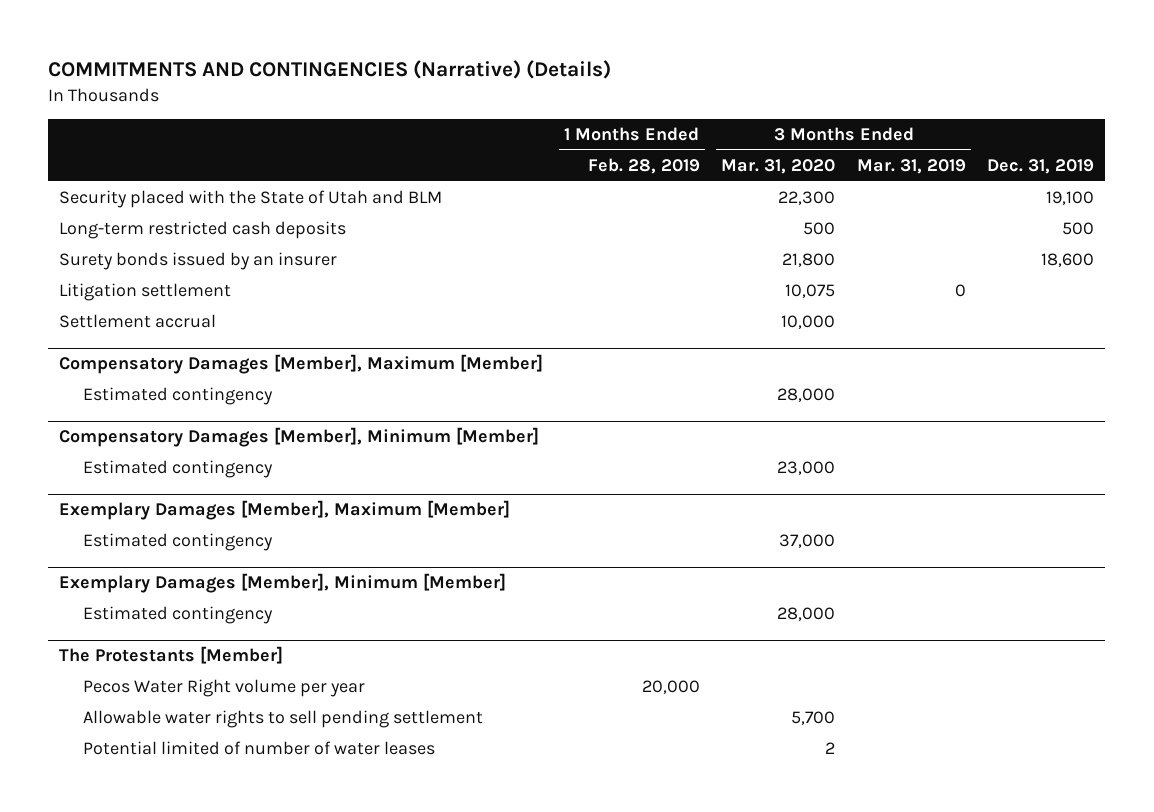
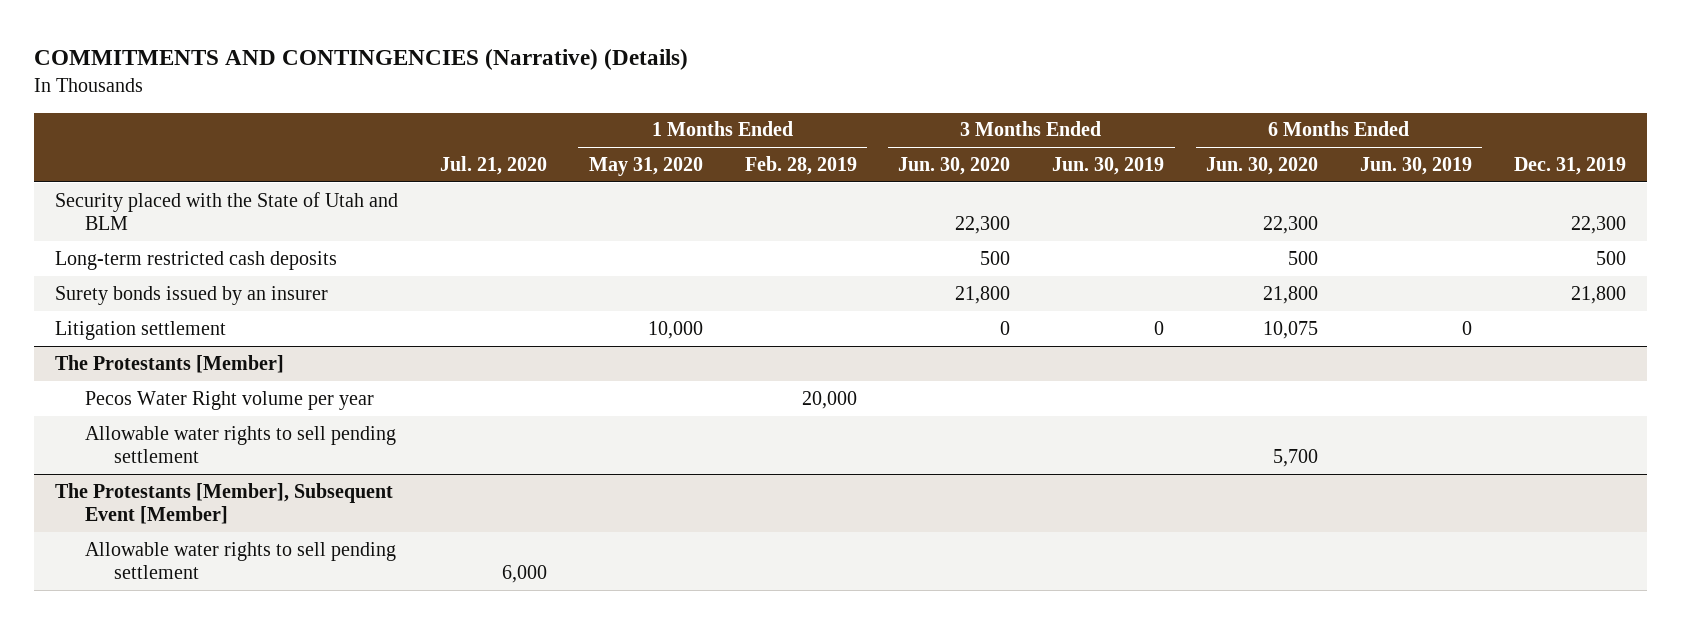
- | 1 Months Ended Feb. 28, 2019 | 3 Months Ended Mar. 31, 2020 | 3 Months Ended Mar. 31, 2019 | Dec. 31, 2019
+ | Jul. 21, 2020 | 1 Months Ended May 31, 2020 | 1 Months Ended Feb. 28, 2019 | 3 Months Ended Jun. 30, 2020 | 3 Months Ended Jun. 30, 2019 | 6 Months Ended Jun. 30, 2020 | 6 Months Ended Jun. 30, 2019 | Dec. 31, 2019
- Security placed with the State of Utah and BLM | | 22,300 | | 19,100
+ Security placed with the State of Utah and BLM | | | | 22,300 | | 22,300 | | 22,300
- Surety bonds issued by an insurer | | 21,800 | | 18,600
+ Surety bonds issued by an insurer | | | | 21,800 | | 21,800 | | 21,800
- Settlement accrual | | 10,000 | |
- Compensatory Damages [Member], Maximum [Member]
- Estimated contingency | | 28,000 | |
- Compensatory Damages [Member], Minimum [Member]
- Estimated contingency | | 23,000 | |
- Exemplary Damages [Member], Maximum [Member]
- Estimated contingency | | 37,000 | |
- Exemplary Damages [Member], Minimum [Member]
- Estimated contingency | | 28,000 | |
@ The Protestants [Member]
- Potential limited of number of water leases | | 2 | |
+ The Protestants [Member], Subsequent Event [Member]
+ Allowable water rights to sell pending settlement | 6,000 | | | | | | |

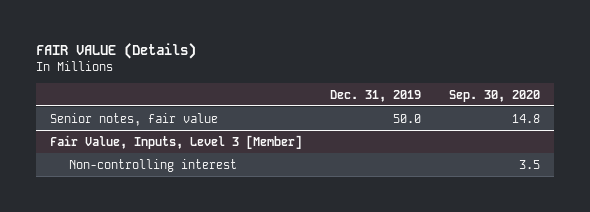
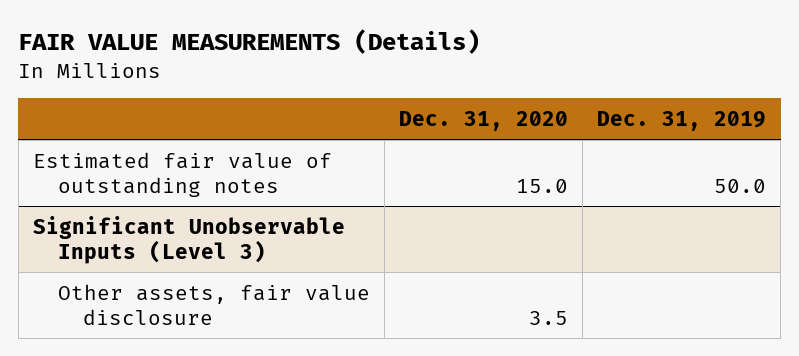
- FAIR VALUE (Details)
+ FAIR VALUE MEASUREMENTS (Details)
- | Dec. 31, 2019 | Sep. 30, 2020
+ | Dec. 31, 2020 | Dec. 31, 2019
- Senior notes, fair value | 50.0 | 14.8
- Fair Value, Inputs, Level 3 [Member]
- Non-controlling interest | | 3.5
+ Estimated fair value of outstanding notes | 15.0 | 50.0
+ Significant Unobservable Inputs (Level 3)
+ Other assets, fair value disclosure | 3.5 |

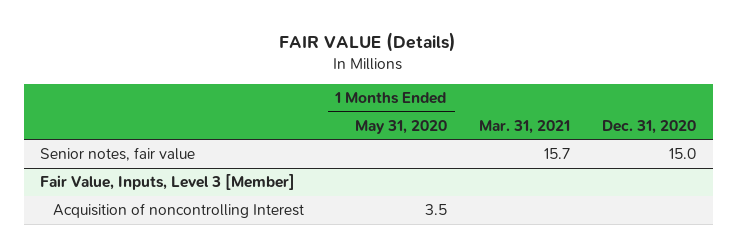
- FAIR VALUE MEASUREMENTS (Details)
+ FAIR VALUE (Details)
- | Dec. 31, 2020 | Dec. 31, 2019
+ | 1 Months Ended May 31, 2020 | Mar. 31, 2021 | Dec. 31, 2020
- Estimated fair value of outstanding notes | 15.0 | 50.0
- Significant Unobservable Inputs (Level 3)
- Other assets, fair value disclosure | 3.5 |
+ Senior notes, fair value | | 15.7 | 15.0
+ Fair Value, Inputs, Level 3 [Member]
+ Acquisition of noncontrolling Interest | 3.5 | |

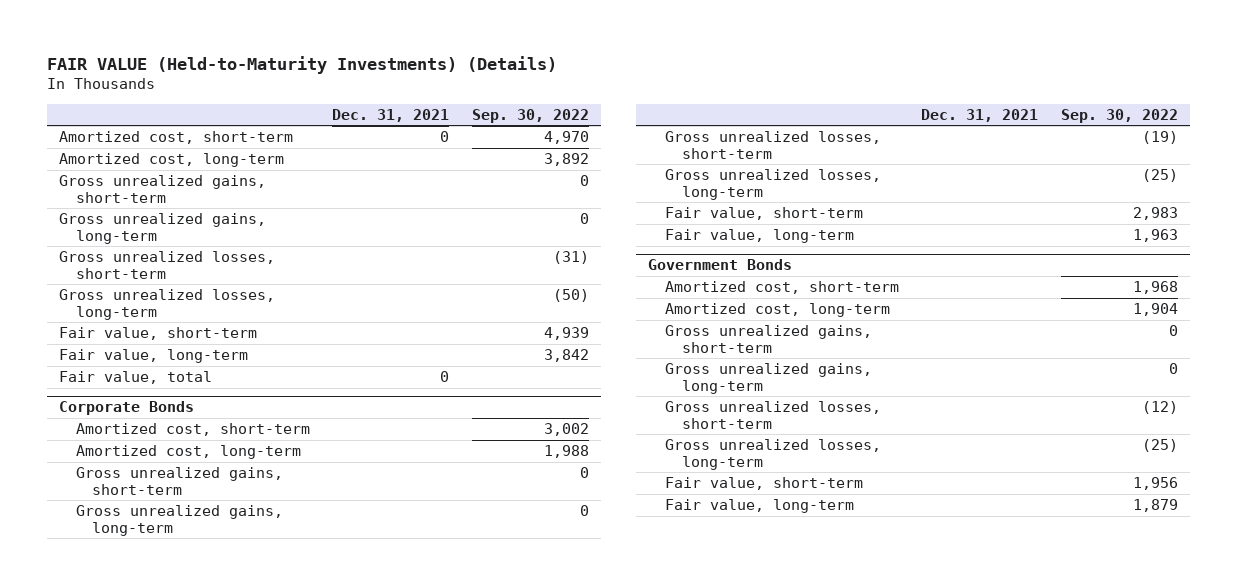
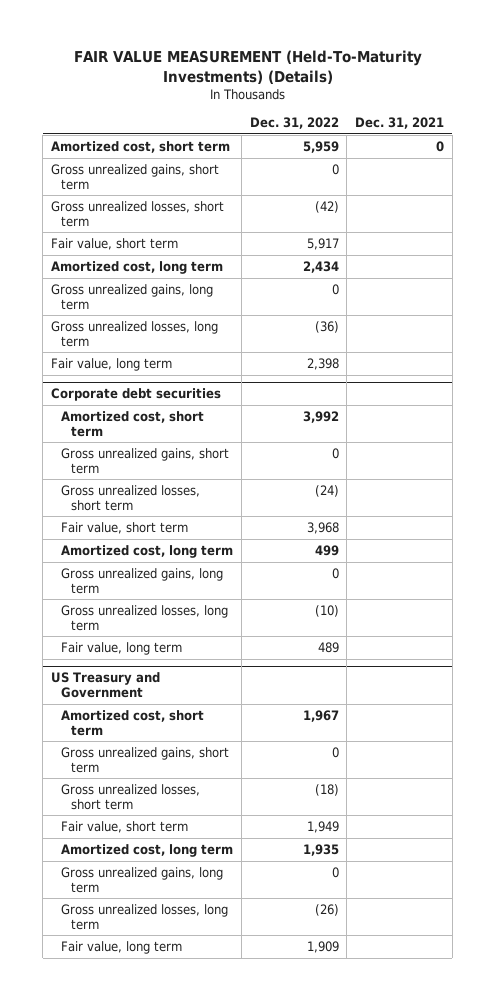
- FAIR VALUE (Held-to-Maturity Investments) (Details)
+ FAIR VALUE MEASUREMENT (Held-To-Maturity Investments) (Details)
- | Dec. 31, 2021 | Sep. 30, 2022
+ | Dec. 31, 2022 | Dec. 31, 2021
- Amortized cost, short-term | 0 | 4,970
- Amortized cost, long-term | | 3,892
- Gross unrealized gains, short-term | | 0
- Gross unrealized gains, long-term | | 0
- Gross unrealized losses, short-term | | (31)
- Gross unrealized losses, long-term | | (50)
- Fair value, short-term | | 4,939
- Fair value, long-term | | 3,842
- Fair value, total | 0 |
- Corporate Bonds
- Amortized cost, short-term | | 3,002
- Amortized cost, long-term | | 1,988
- Gross unrealized gains, short-term | | 0
- Gross unrealized gains, long-term | | 0
- Gross unrealized losses, short-term | | (19)
- Gross unrealized losses, long-term | | (25)
- Fair value, short-term | | 2,983
- Fair value, long-term | | 1,963
- Government Bonds
- Amortized cost, short-term | | 1,968
- Amortized cost, long-term | | 1,904
- Gross unrealized gains, short-term | | 0
- Gross unrealized gains, long-term | | 0
- Gross unrealized losses, short-term | | (12)
- Gross unrealized losses, long-term | | (25)
- Fair value, short-term | | 1,956
- Fair value, long-term | | 1,879
+ Amortized cost, short term | 5,959 | 0
+ Gross unrealized gains, short term | 0 |
+ Gross unrealized losses, short term | (42) |
+ Fair value, short term | 5,917 |
+ Amortized cost, long term | 2,434 |
+ Gross unrealized gains, long term | 0 |
+ Gross unrealized losses, long term | (36) |
+ Fair value, long term | 2,398 |
+ Corporate debt securities
+ Amortized cost, short term | 3,992 |
+ Gross unrealized gains, short term | 0 |
+ Gross unrealized losses, short term | (24) |
+ Fair value, short term | 3,968 |
+ Amortized cost, long term | 499 |
+ Gross unrealized gains, long term | 0 |
+ Gross unrealized losses, long term | (10) |
+ Fair value, long term | 489 |
+ US Treasury and Government
+ Amortized cost, short term | 1,967 |
+ Gross unrealized gains, short term | 0 |
+ Gross unrealized losses, short term | (18) |
+ Fair value, short term | 1,949 |
+ Amortized cost, long term | 1,935 |
+ Gross unrealized gains, long term | 0 |
+ Gross unrealized losses, long term | (26) |
+ Fair value, long term | 1,909 |

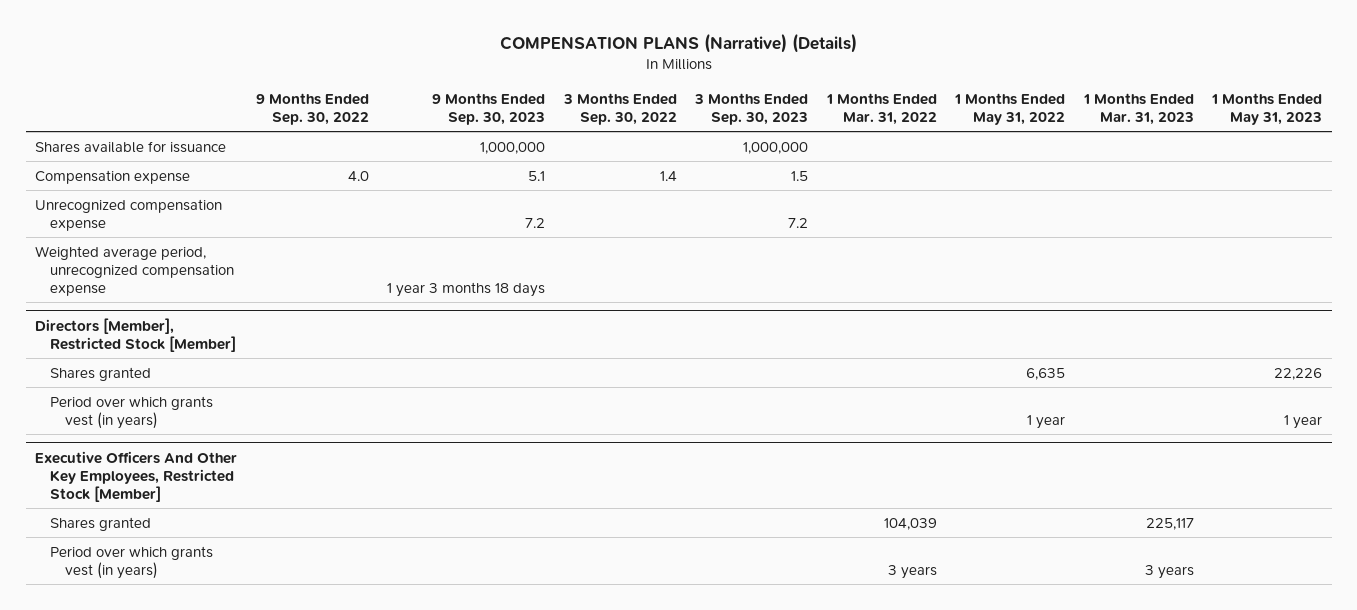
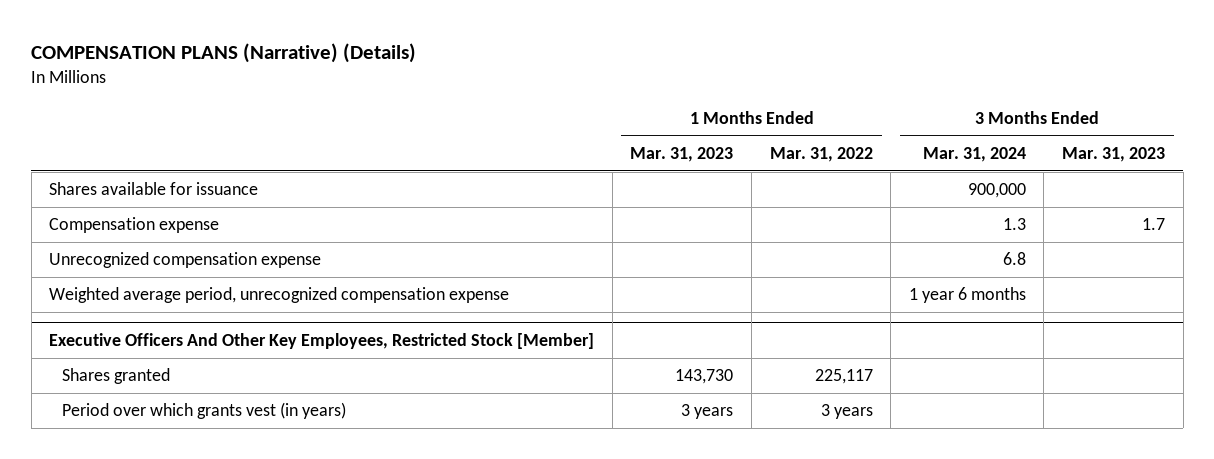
- | 9 Months Ended Sep. 30, 2022 | 9 Months Ended Sep. 30, 2023 | 3 Months Ended Sep. 30, 2022 | 3 Months Ended Sep. 30, 2023 | 1 Months Ended Mar. 31, 2022 | 1 Months Ended May 31, 2022 | 1 Months Ended Mar. 31, 2023 | 1 Months Ended May 31, 2023
+ | 1 Months Ended Mar. 31, 2023 | 1 Months Ended Mar. 31, 2022 | 3 Months Ended Mar. 31, 2024 | 3 Months Ended Mar. 31, 2023
- Directors [Member], Restricted Stock [Member]
- Shares granted | | | | | | 6,635 | | 22,226
- Period over which grants vest (in years) | | | | | | 1 year | | 1 year
@ Executive Officers And Other Key Employees, Restricted Stock [Member]
- Shares granted | | | | | 104,039 | | 225,117 |
+ Shares granted | 143,730 | 225,117 | |

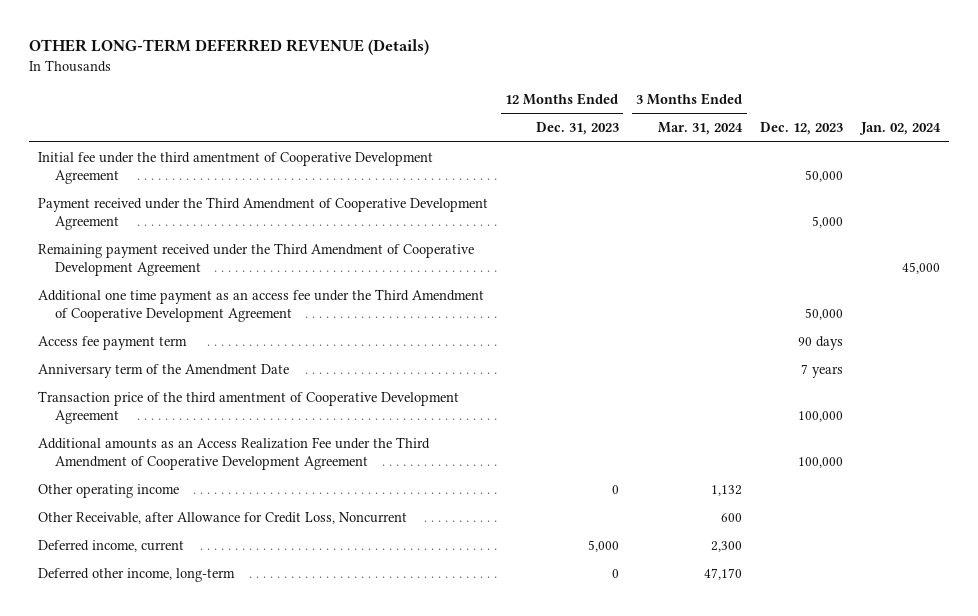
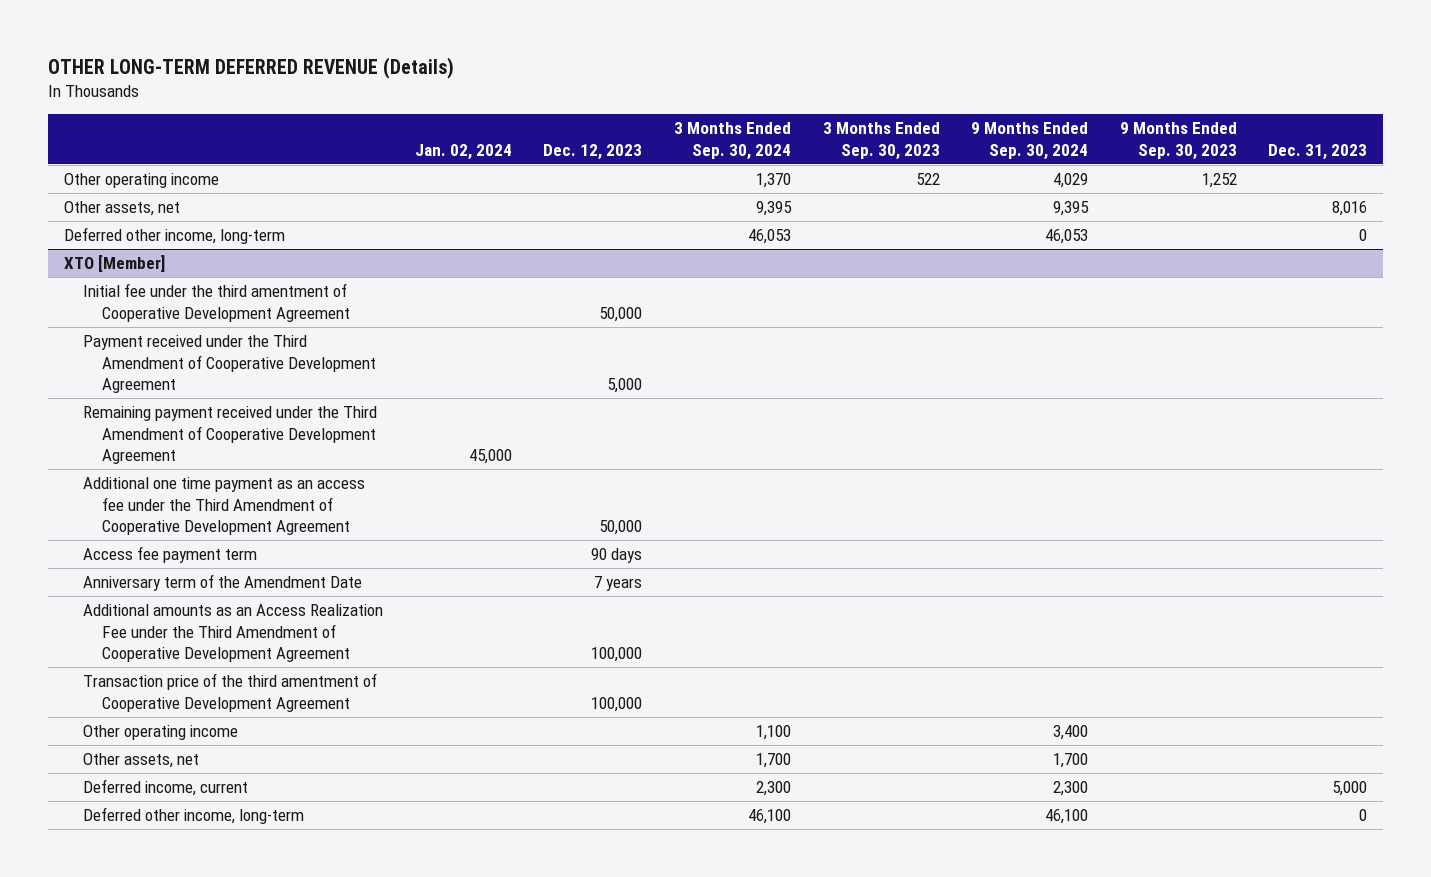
- | 12 Months Ended Dec. 31, 2023 | 3 Months Ended Mar. 31, 2024 | Dec. 12, 2023 | Jan. 02, 2024
+ | Jan. 02, 2024 | Dec. 12, 2023 | 3 Months Ended Sep. 30, 2024 | 3 Months Ended Sep. 30, 2023 | 9 Months Ended Sep. 30, 2024 | 9 Months Ended Sep. 30, 2023 | Dec. 31, 2023
- Initial fee under the third amentment of Cooperative Development Agreement | | | 50,000 |
- Payment received under the Third Amendment of Cooperative Development Agreement | | | 5,000 |
- Remaining payment received under the Third Amendment of Cooperative Development Agreement | | | | 45,000
- Additional one time payment as an access fee under the Third Amendment of Cooperative Development Agreement | | | 50,000 |
- Access fee payment term | | | 90 days |
- Anniversary term of the Amendment Date | | | 7 years |
- Transaction price of the third amentment of Cooperative Development Agreement | | | 100,000 |
- Additional amounts as an Access Realization Fee under the Third Amendment of Cooperative Development Agreement | | | 100,000 |
- Other Receivable, after Allowance for Credit Loss, Noncurrent | | 600 | |
- Deferred income, current | 5,000 | 2,300 | |
+ Other assets, net | | | 9,395 | | 9,395 | | 8,016
+ XTO [Member]
+ Initial fee under the third amentment of Cooperative Development Agreement | | 50,000 | | | | |
+ Payment received under the Third Amendment of Cooperative Development Agreement | | 5,000 | | | | |
+ Remaining payment received under the Third Amendment of Cooperative Development Agreement | 45,000 | | | | | |
+ Additional one time payment as an access fee under the Third Amendment of Cooperative Development Agreement | | 50,000 | | | | |
+ Access fee payment term | | 90 days | | | | |
+ Anniversary term of the Amendment Date | | 7 years | | | | |
+ Additional amounts as an Access Realization Fee under the Third Amendment of Cooperative Development Agreement | | 100,000 | | | | |
+ Transaction price of the third amentment of Cooperative Development Agreement | | 100,000 | | | | |
+ Other operating income | | | 1,100 | | 3,400 | |
+ Other assets, net | | | 1,700 | | 1,700 | |
+ Deferred income, current | | | 2,300 | | 2,300 | | 5,000
+ Deferred other income, long-term | | | 46,100 | | 46,100 | | 0

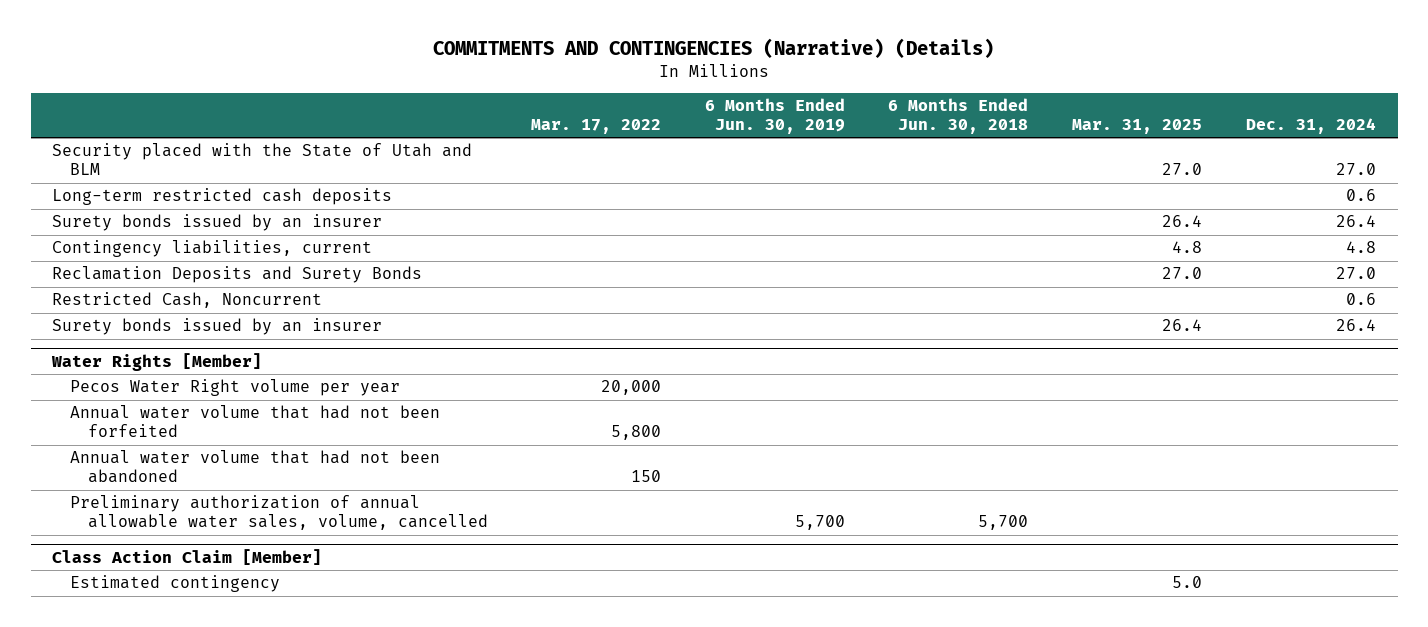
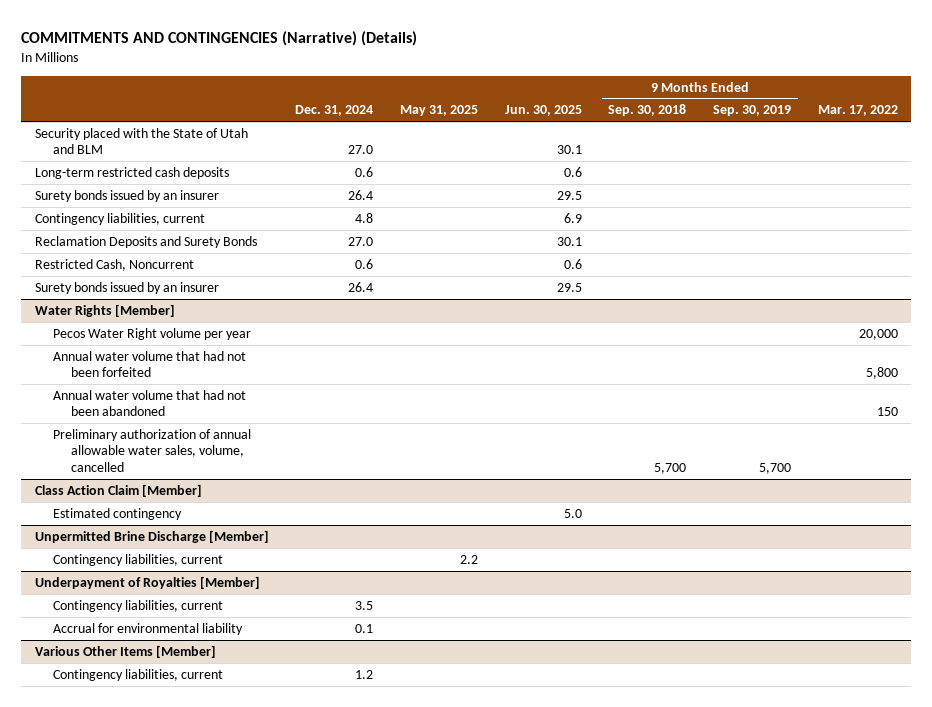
- | Mar. 17, 2022 | 6 Months Ended Jun. 30, 2019 | 6 Months Ended Jun. 30, 2018 | Mar. 31, 2025 | Dec. 31, 2024
+ | Dec. 31, 2024 | May 31, 2025 | Jun. 30, 2025 | 9 Months Ended Sep. 30, 2018 | 9 Months Ended Sep. 30, 2019 | Mar. 17, 2022
+ Unpermitted Brine Discharge [Member]
+ Contingency liabilities, current | | 2.2 | | | |
+ Underpayment of Royalties [Member]
+ Contingency liabilities, current | 3.5 | | | | |
+ Accrual for environmental liability | 0.1 | | | | |
+ Various Other Items [Member]
+ Contingency liabilities, current | 1.2 | | | | |

